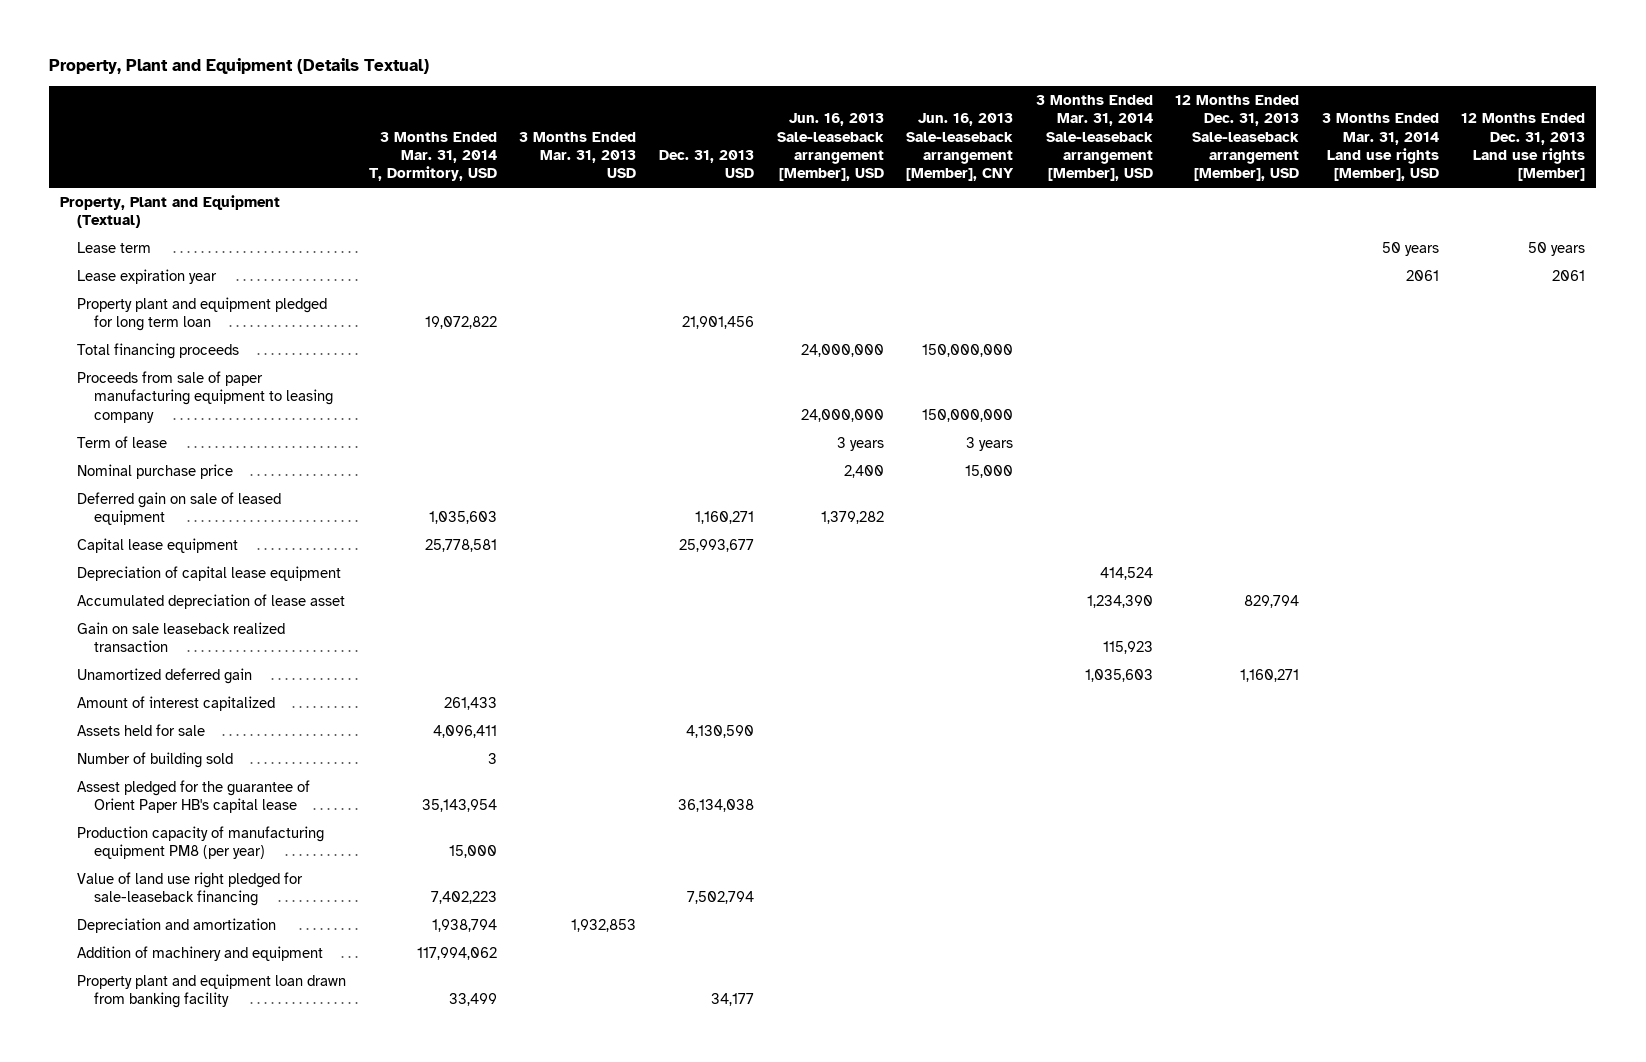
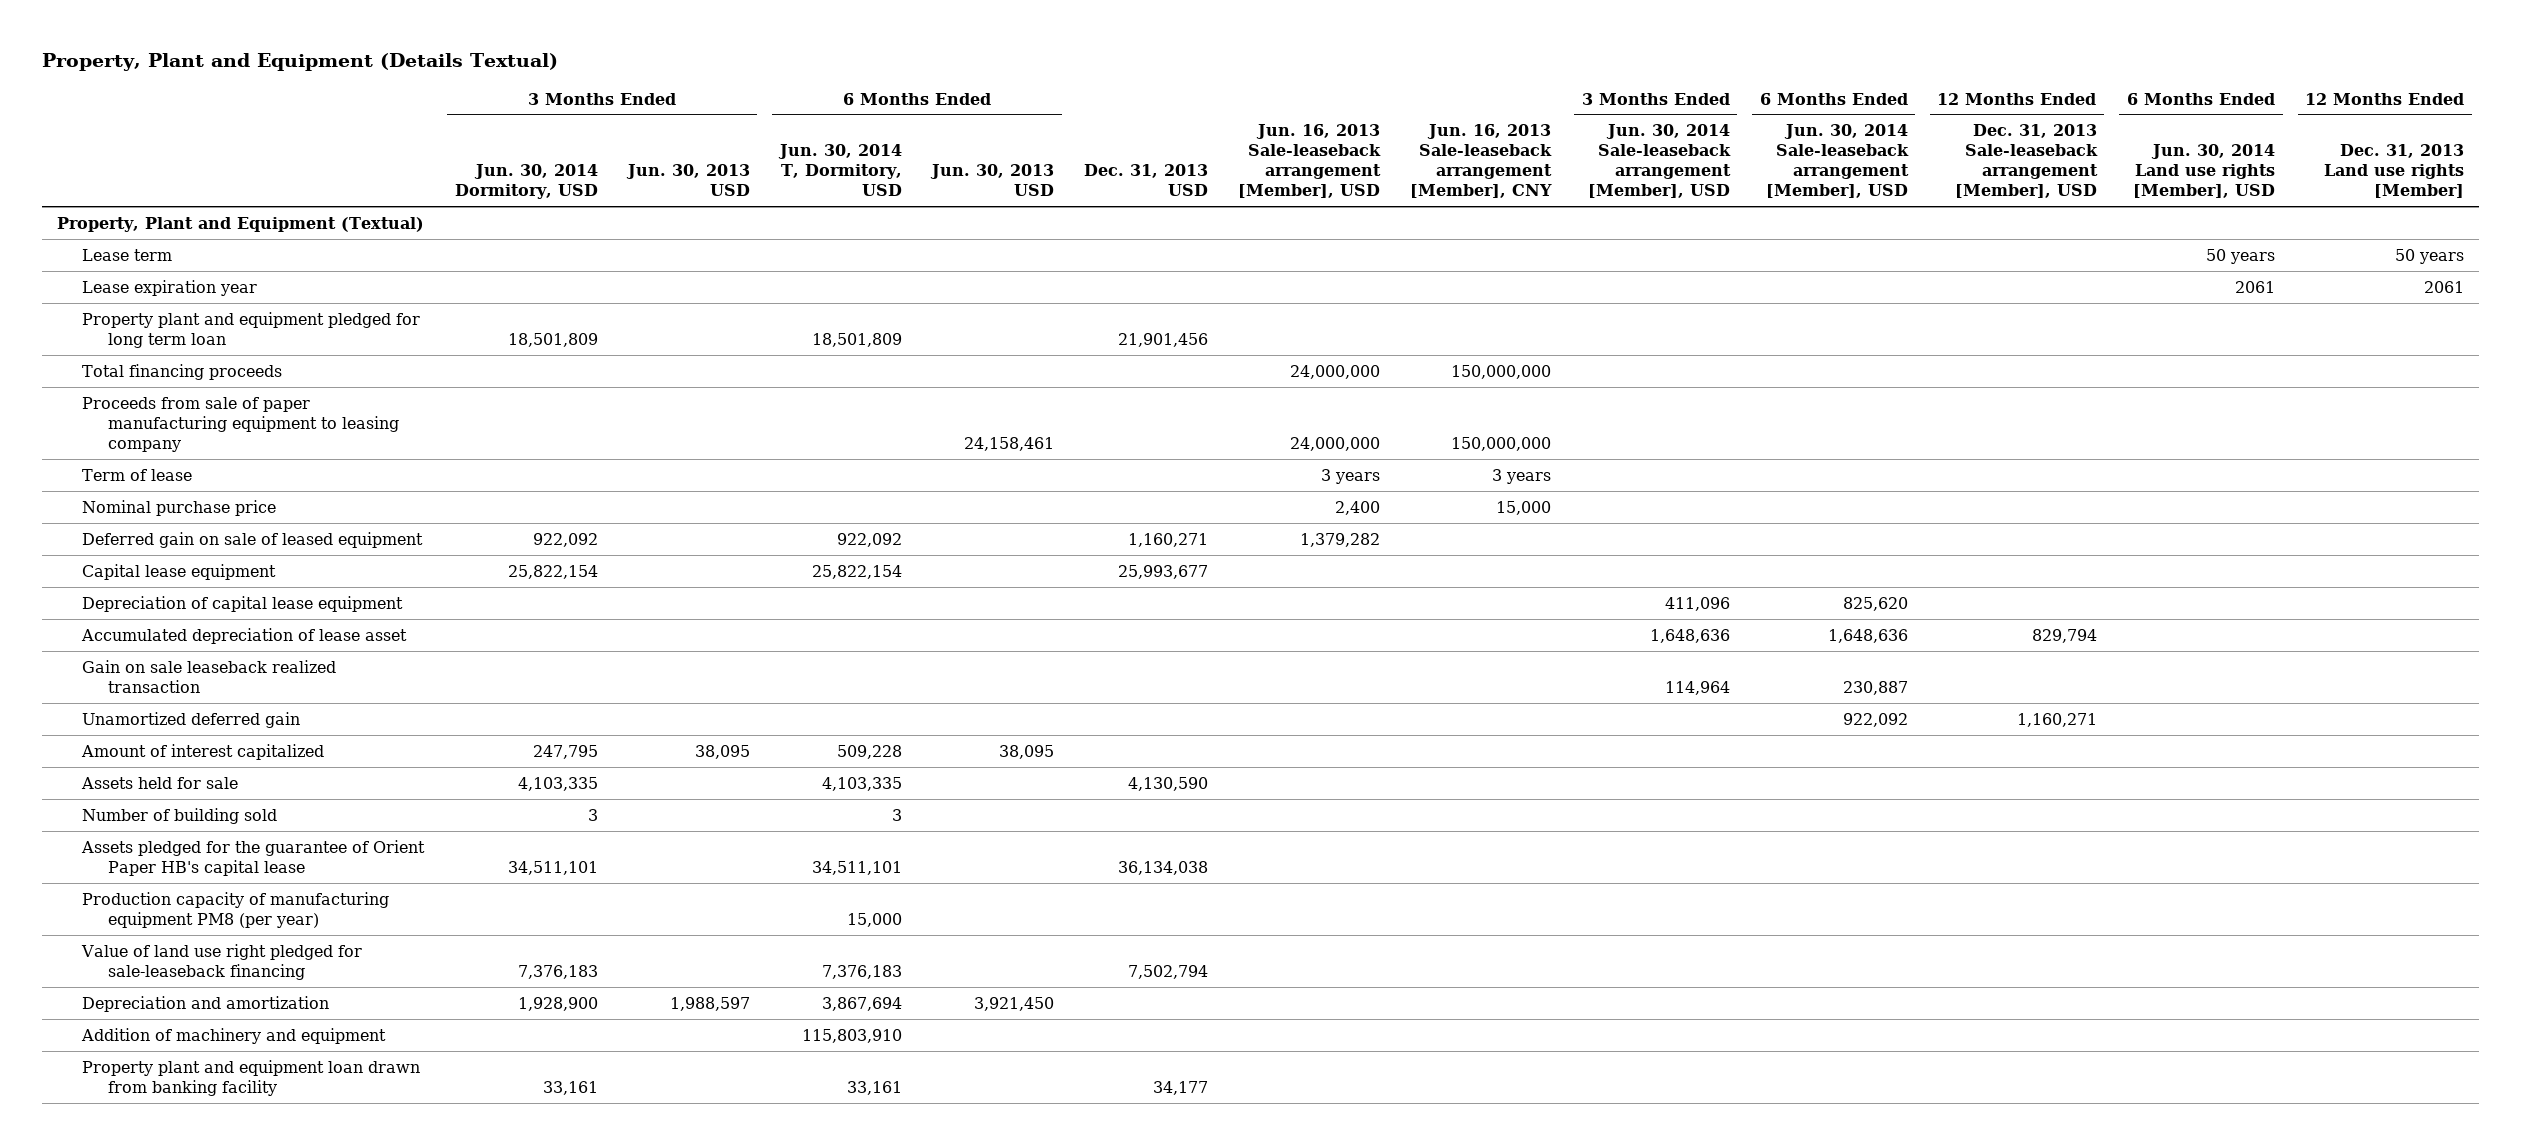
- | 3 Months Ended Mar. 31, 2014 T, Dormitory, USD | 3 Months Ended Mar. 31, 2013 USD | Dec. 31, 2013 USD | Jun. 16, 2013 Sale-leaseback arrangement [Member], USD | Jun. 16, 2013 Sale-leaseback arrangement [Member], CNY | 3 Months Ended Mar. 31, 2014 Sale-leaseback arrangement [Member], USD | 12 Months Ended Dec. 31, 2013 Sale-leaseback arrangement [Member], USD | 3 Months Ended Mar. 31, 2014 Land use rights [Member], USD | 12 Months Ended Dec. 31, 2013 Land use rights [Member]
+ | 3 Months Ended Jun. 30, 2014 Dormitory, USD | 3 Months Ended Jun. 30, 2013 USD | 6 Months Ended Jun. 30, 2014 T, Dormitory, USD | 6 Months Ended Jun. 30, 2013 USD | Dec. 31, 2013 USD | Jun. 16, 2013 Sale-leaseback arrangement [Member], USD | Jun. 16, 2013 Sale-leaseback arrangement [Member], CNY | 3 Months Ended Jun. 30, 2014 Sale-leaseback arrangement [Member], USD | 6 Months Ended Jun. 30, 2014 Sale-leaseback arrangement [Member], USD | 12 Months Ended Dec. 31, 2013 Sale-leaseback arrangement [Member], USD | 6 Months Ended Jun. 30, 2014 Land use rights [Member], USD | 12 Months Ended Dec. 31, 2013 Land use rights [Member]
- Assest pledged for the guarantee of Orient Paper HB's capital lease | 35,143,954 | | 36,134,038 | | | | | |
+ Assets pledged for the guarantee of Orient Paper HB's capital lease | 34,511,101 | | 34,511,101 | | 36,134,038 | | | | | | |

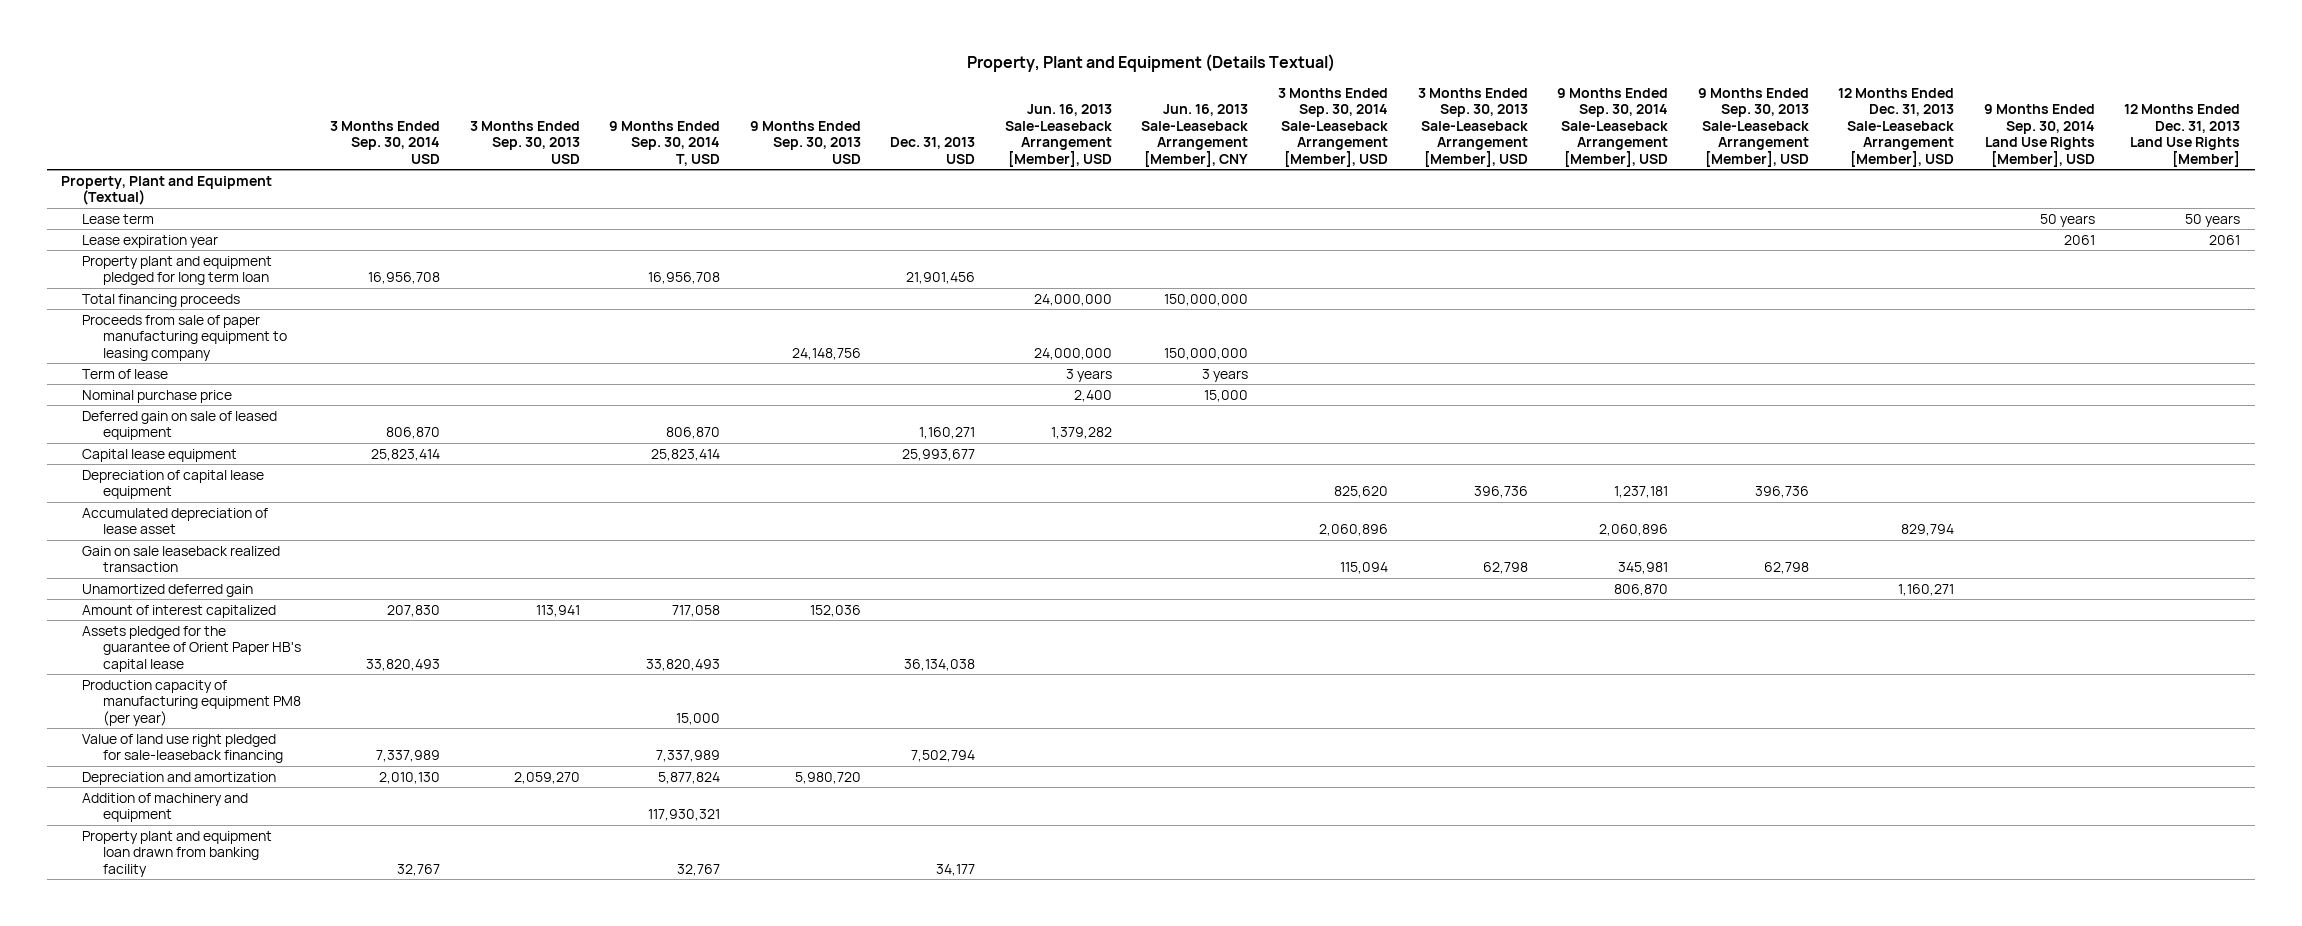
- | 3 Months Ended Jun. 30, 2014 Dormitory, USD | 3 Months Ended Jun. 30, 2013 USD | 6 Months Ended Jun. 30, 2014 T, Dormitory, USD | 6 Months Ended Jun. 30, 2013 USD | Dec. 31, 2013 USD | Jun. 16, 2013 Sale-leaseback arrangement [Member], USD | Jun. 16, 2013 Sale-leaseback arrangement [Member], CNY | 3 Months Ended Jun. 30, 2014 Sale-leaseback arrangement [Member], USD | 6 Months Ended Jun. 30, 2014 Sale-leaseback arrangement [Member], USD | 12 Months Ended Dec. 31, 2013 Sale-leaseback arrangement [Member], USD | 6 Months Ended Jun. 30, 2014 Land use rights [Member], USD | 12 Months Ended Dec. 31, 2013 Land use rights [Member]
+ | 3 Months Ended Sep. 30, 2014 USD | 3 Months Ended Sep. 30, 2013 USD | 9 Months Ended Sep. 30, 2014 T, USD | 9 Months Ended Sep. 30, 2013 USD | Dec. 31, 2013 USD | Jun. 16, 2013 Sale-Leaseback Arrangement [Member], USD | Jun. 16, 2013 Sale-Leaseback Arrangement [Member], CNY | 3 Months Ended Sep. 30, 2014 Sale-Leaseback Arrangement [Member], USD | 3 Months Ended Sep. 30, 2013 Sale-Leaseback Arrangement [Member], USD | 9 Months Ended Sep. 30, 2014 Sale-Leaseback Arrangement [Member], USD | 9 Months Ended Sep. 30, 2013 Sale-Leaseback Arrangement [Member], USD | 12 Months Ended Dec. 31, 2013 Sale-Leaseback Arrangement [Member], USD | 9 Months Ended Sep. 30, 2014 Land Use Rights [Member], USD | 12 Months Ended Dec. 31, 2013 Land Use Rights [Member]
- Assets held for sale | 4,103,335 | | 4,103,335 | | 4,130,590 | | | | | | |
- Number of building sold | 3 | | 3 | | | | | | | | |

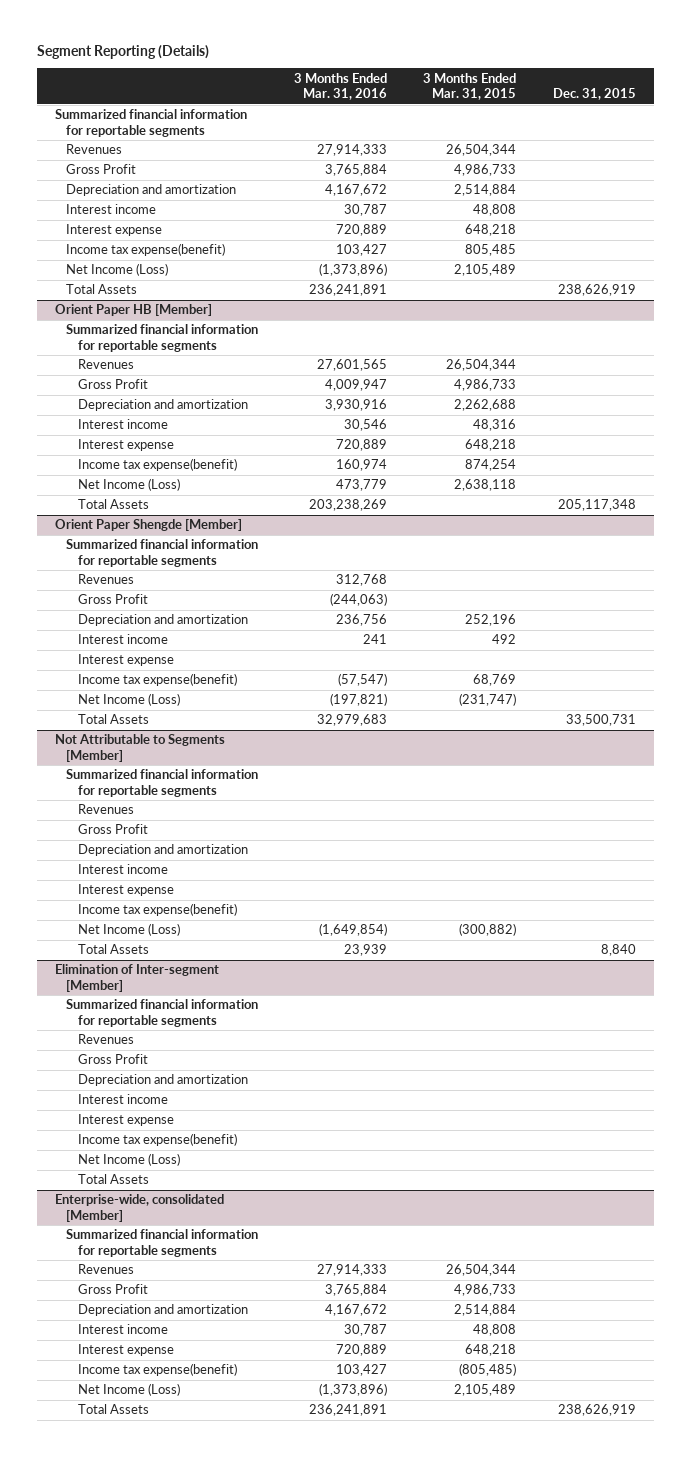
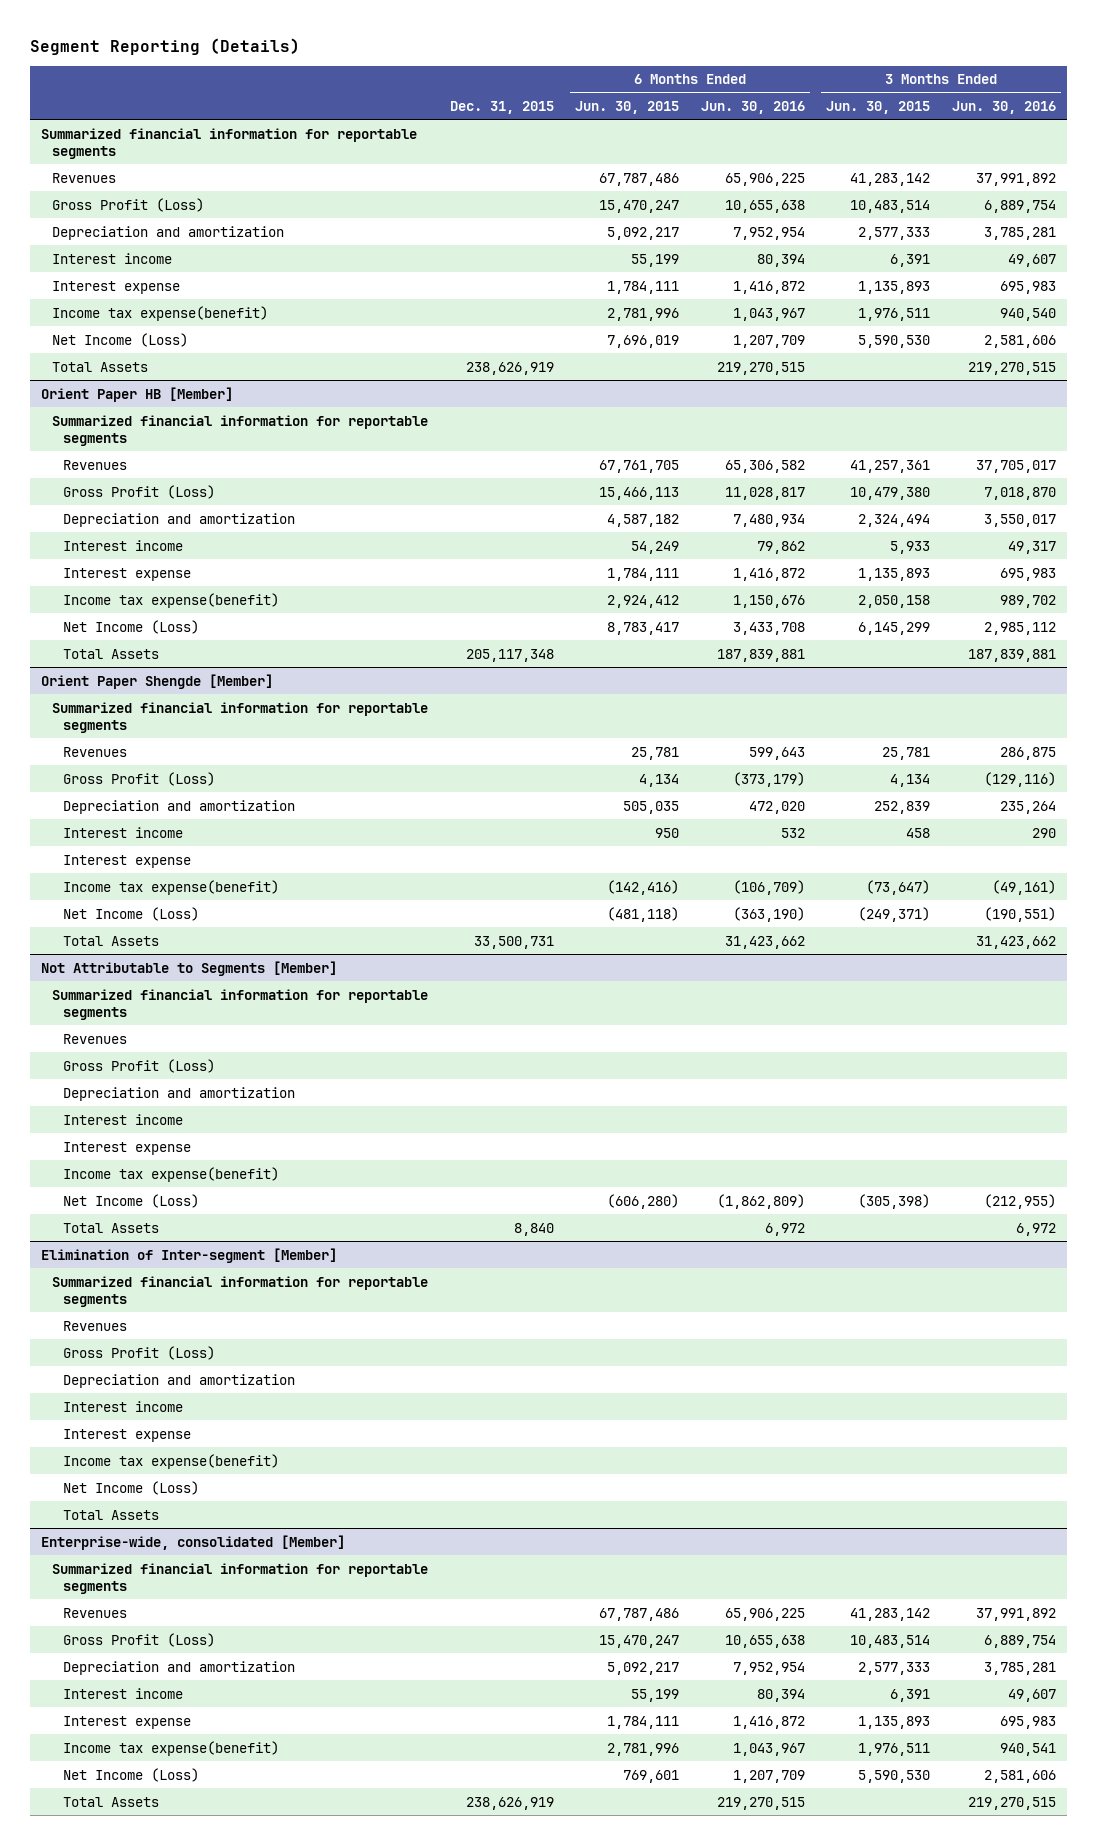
- | 3 Months Ended Mar. 31, 2016 | 3 Months Ended Mar. 31, 2015 | Dec. 31, 2015
+ | Dec. 31, 2015 | 6 Months Ended Jun. 30, 2015 | 6 Months Ended Jun. 30, 2016 | 3 Months Ended Jun. 30, 2015 | 3 Months Ended Jun. 30, 2016
- Gross Profit | 3,765,884 | 4,986,733 |
+ Gross Profit (Loss) | | 15,470,247 | 10,655,638 | 10,483,514 | 6,889,754
@ Orient Paper HB [Member]
- Gross Profit | 4,009,947 | 4,986,733 |
+ Gross Profit (Loss) | | 15,466,113 | 11,028,817 | 10,479,380 | 7,018,870
@ Orient Paper Shengde [Member]
- Gross Profit | (244,063) | |
+ Gross Profit (Loss) | | 4,134 | (373,179) | 4,134 | (129,116)
@ Not Attributable to Segments [Member]
- Gross Profit
+ Gross Profit (Loss)
@ Elimination of Inter-segment [Member]
- Gross Profit
+ Gross Profit (Loss)
@ Enterprise-wide, consolidated [Member]
- Gross Profit | 3,765,884 | 4,986,733 |
+ Gross Profit (Loss) | | 15,470,247 | 10,655,638 | 10,483,514 | 6,889,754

